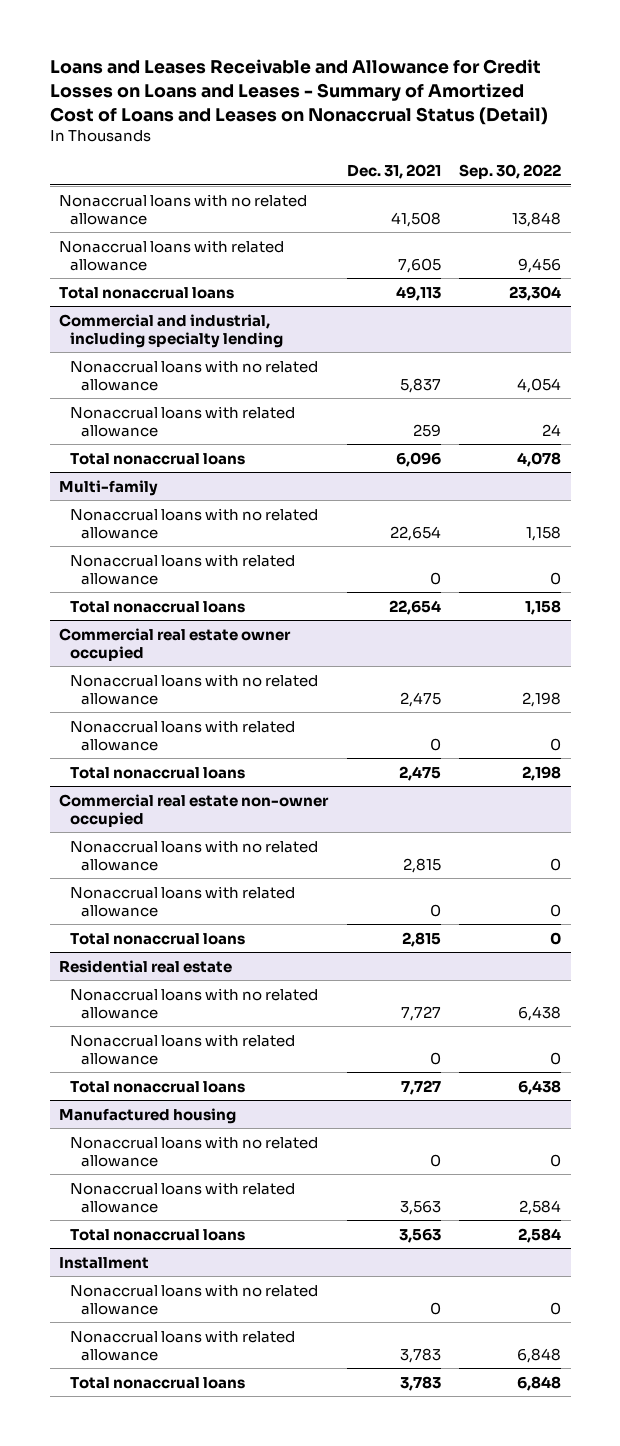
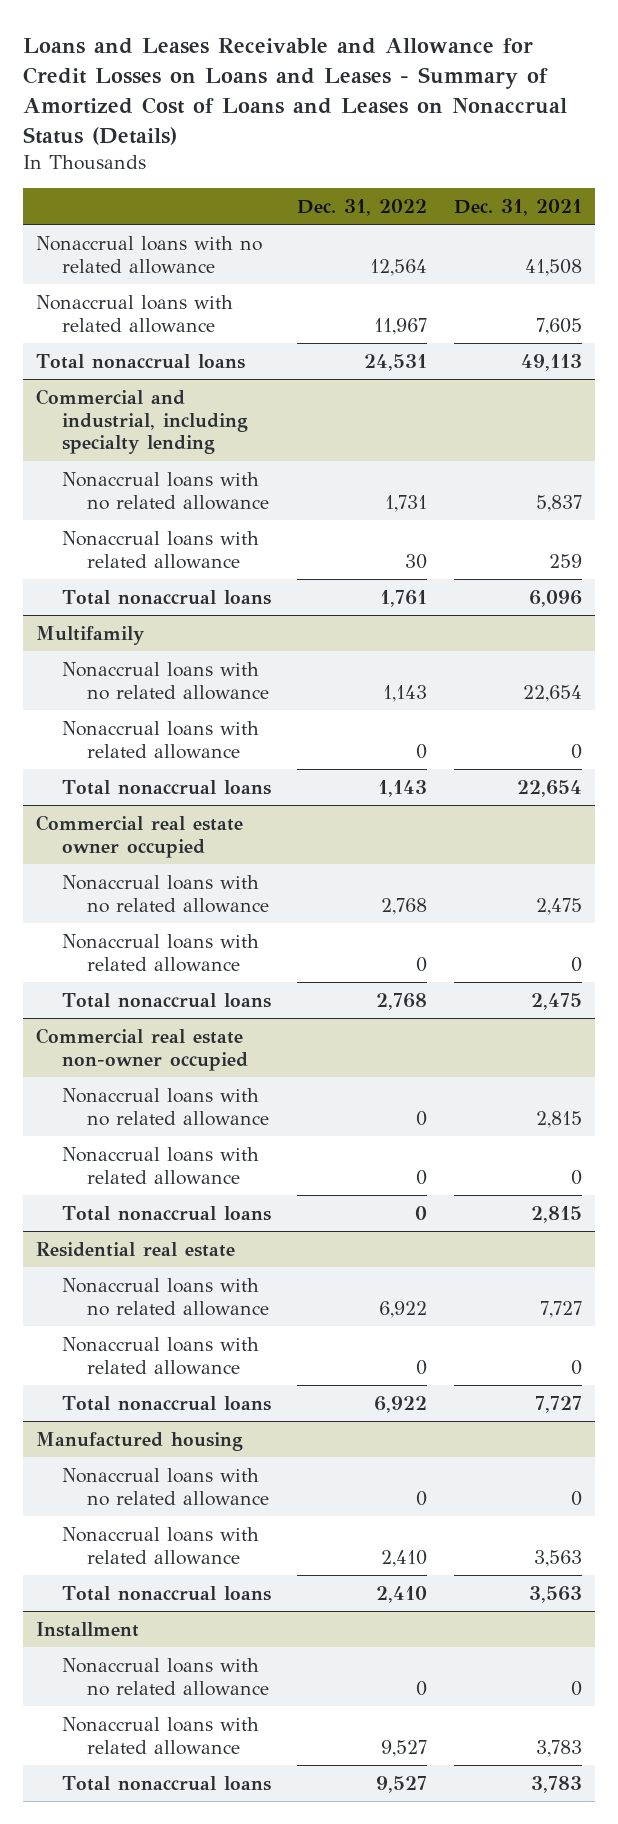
- Loans and Leases Receivable and Allowance for Credit Losses on Loans and Leases - Summary of Amortized Cost of Loans and Leases on Nonaccrual Status (Detail)
+ Loans and Leases Receivable and Allowance for Credit Losses on Loans and Leases - Summary of Amortized Cost of Loans and Leases on Nonaccrual Status (Details)
- | Dec. 31, 2021 | Sep. 30, 2022
+ | Dec. 31, 2022 | Dec. 31, 2021
- Multi-family
+ Multifamily

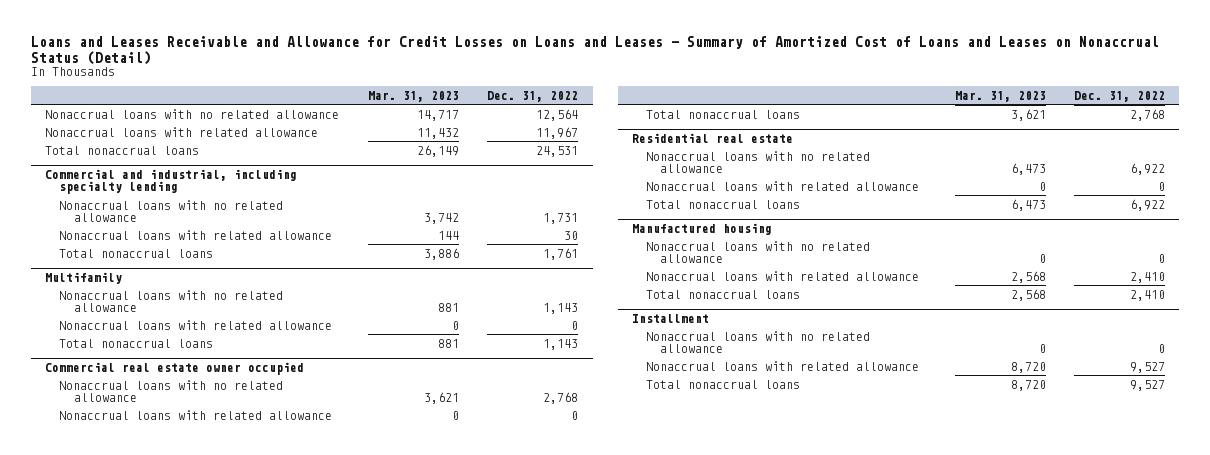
- Loans and Leases Receivable and Allowance for Credit Losses on Loans and Leases - Summary of Amortized Cost of Loans and Leases on Nonaccrual Status (Details)
+ Loans and Leases Receivable and Allowance for Credit Losses on Loans and Leases - Summary of Amortized Cost of Loans and Leases on Nonaccrual Status (Detail)
- | Dec. 31, 2022 | Dec. 31, 2021
+ | Mar. 31, 2023 | Dec. 31, 2022
- Commercial real estate non-owner occupied
- Nonaccrual loans with no related allowance | 0 | 2,815
- Nonaccrual loans with related allowance | 0 | 0
- Total nonaccrual loans | 0 | 2,815

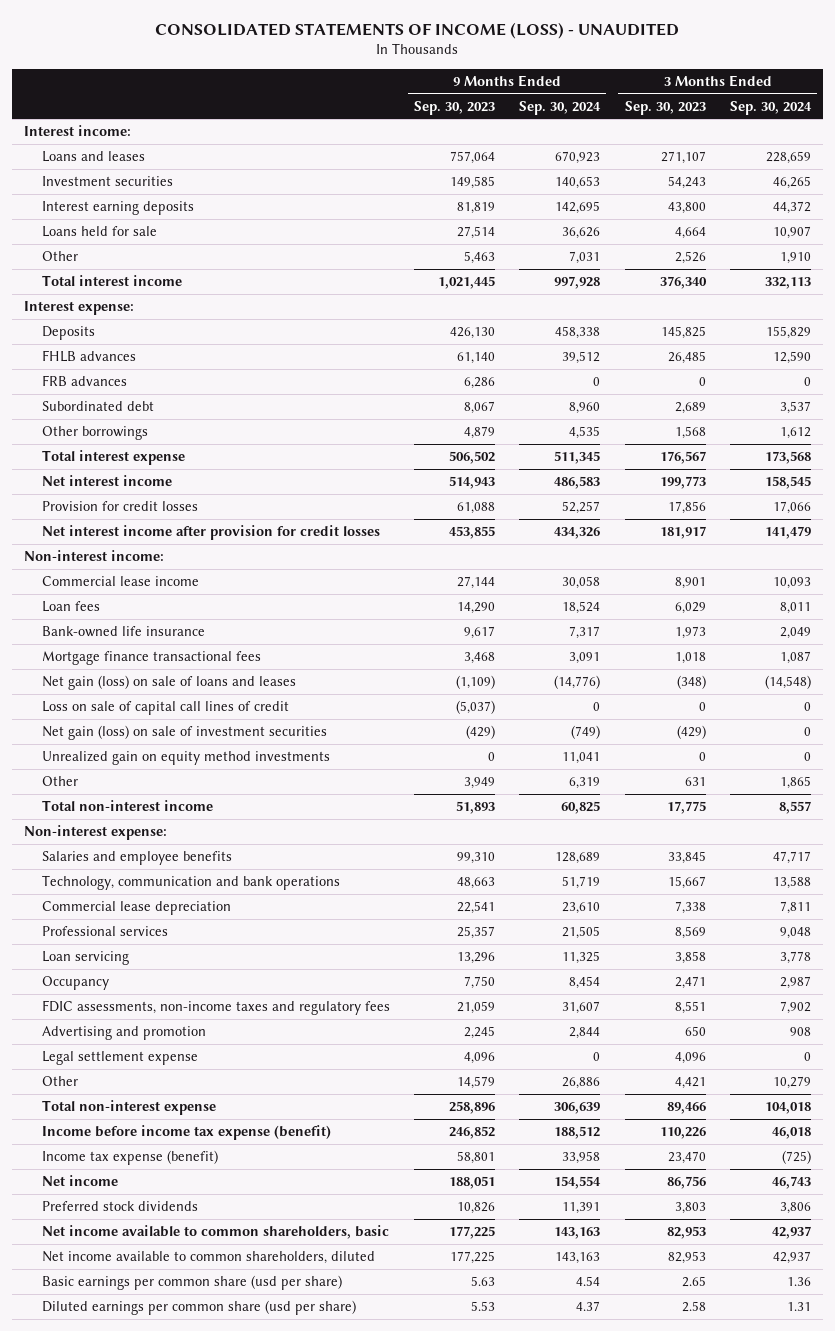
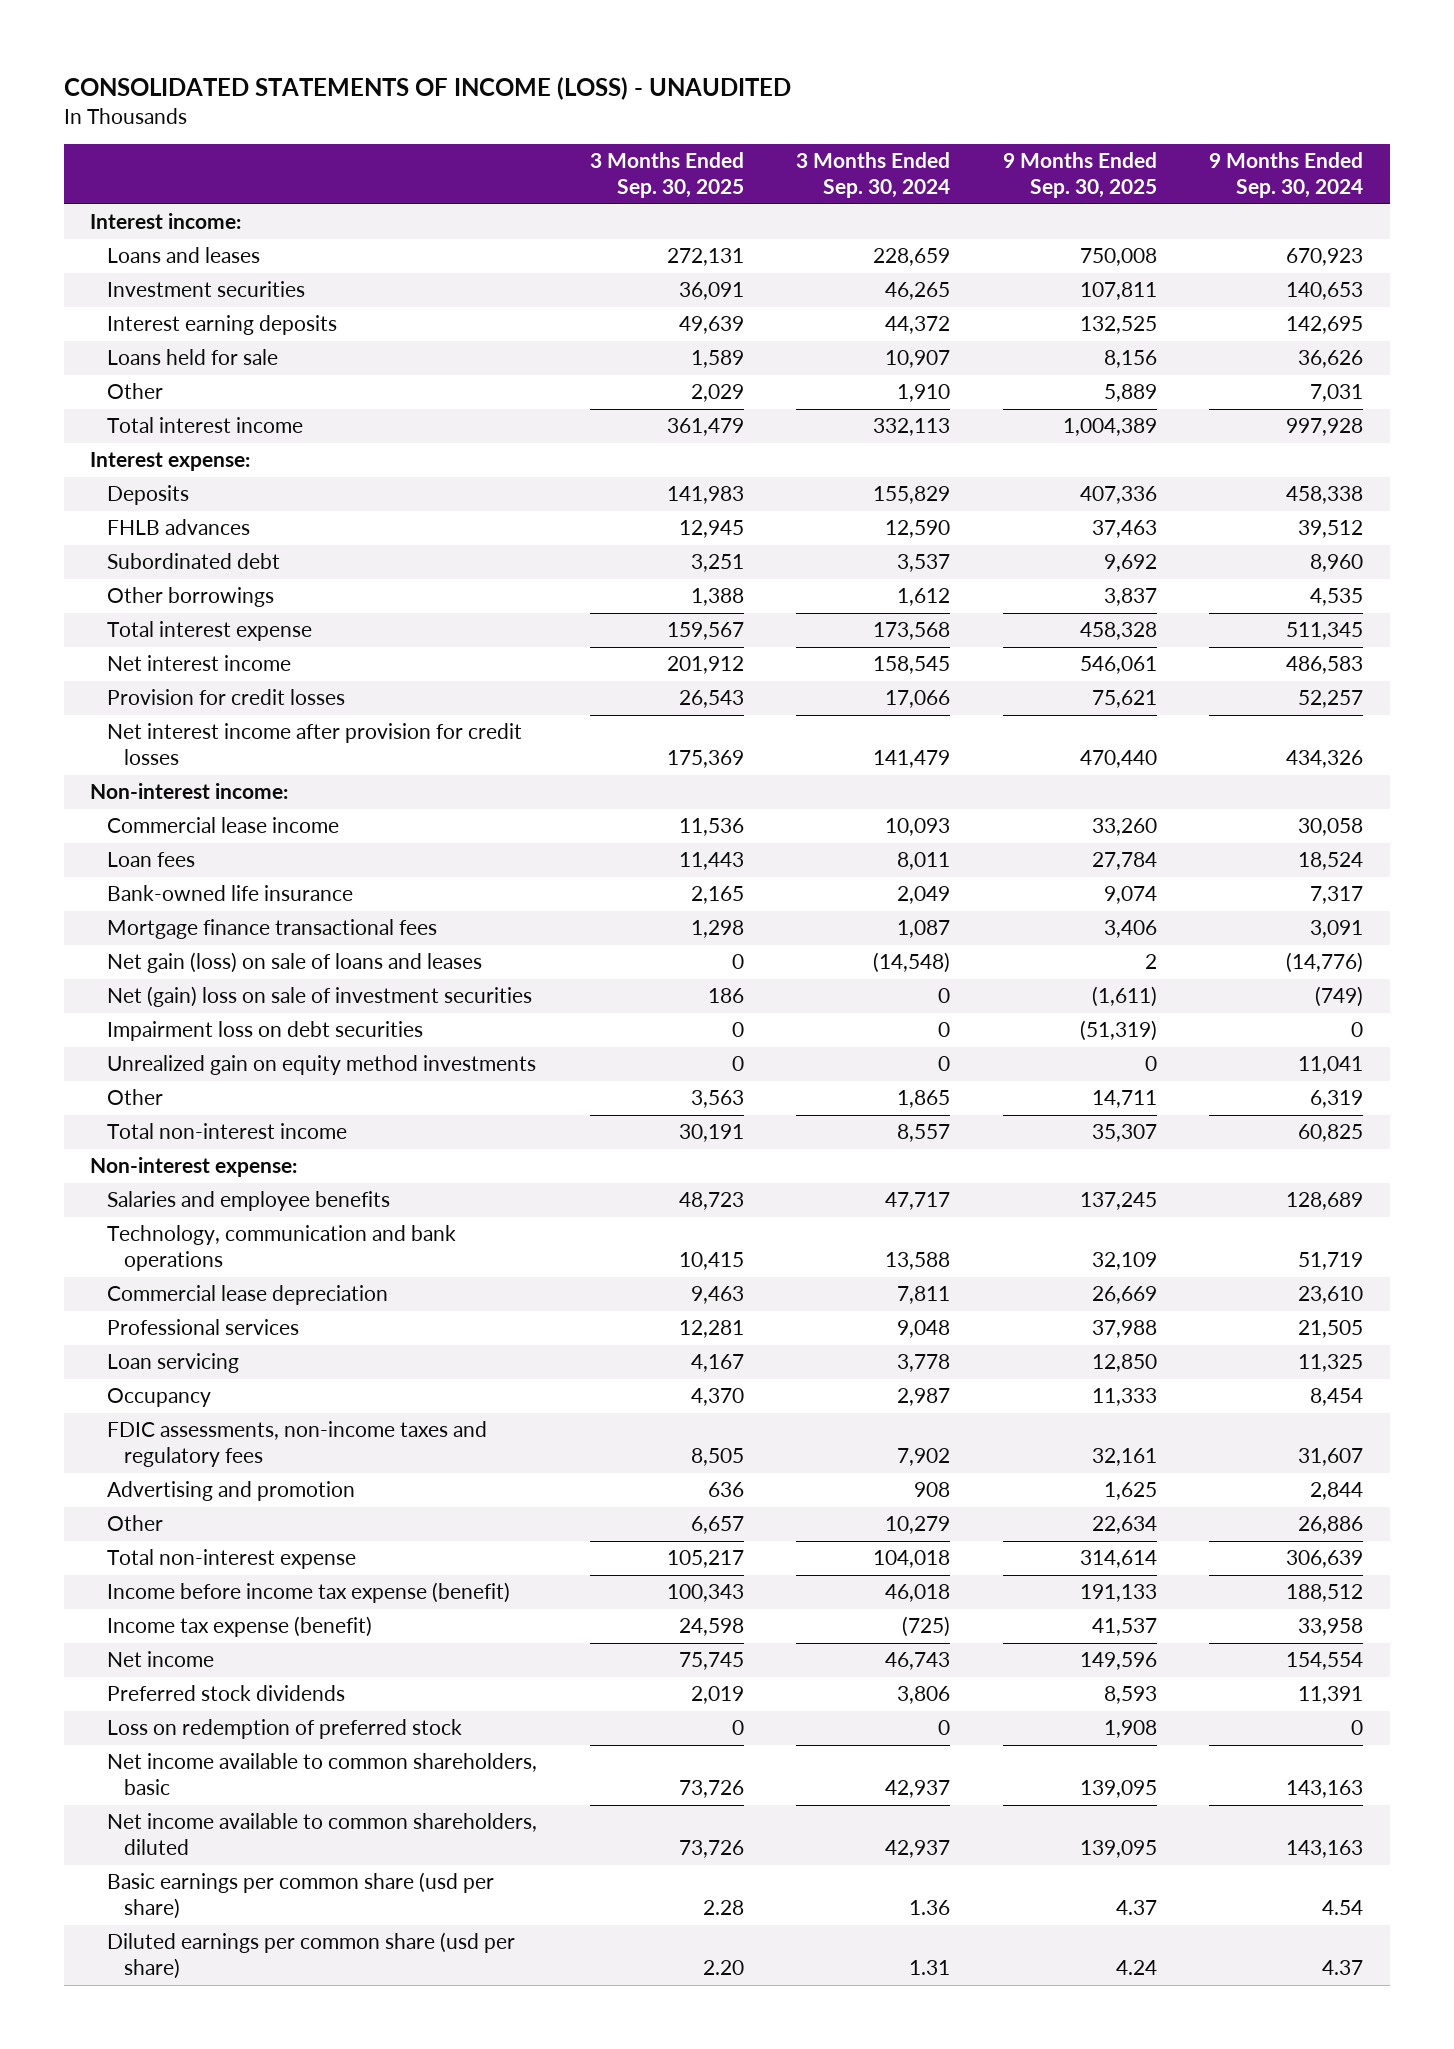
- | 9 Months Ended Sep. 30, 2023 | 9 Months Ended Sep. 30, 2024 | 3 Months Ended Sep. 30, 2023 | 3 Months Ended Sep. 30, 2024
+ | 3 Months Ended Sep. 30, 2025 | 3 Months Ended Sep. 30, 2024 | 9 Months Ended Sep. 30, 2025 | 9 Months Ended Sep. 30, 2024
- FRB advances | 6,286 | 0 | 0 | 0
- Loss on sale of capital call lines of credit | (5,037) | 0 | 0 | 0
- Net gain (loss) on sale of investment securities | (429) | (749) | (429) | 0
+ Net (gain) loss on sale of investment securities | 186 | 0 | (1,611) | (749)
+ Impairment loss on debt securities | 0 | 0 | (51,319) | 0
- Legal settlement expense | 4,096 | 0 | 4,096 | 0
+ Loss on redemption of preferred stock | 0 | 0 | 1,908 | 0

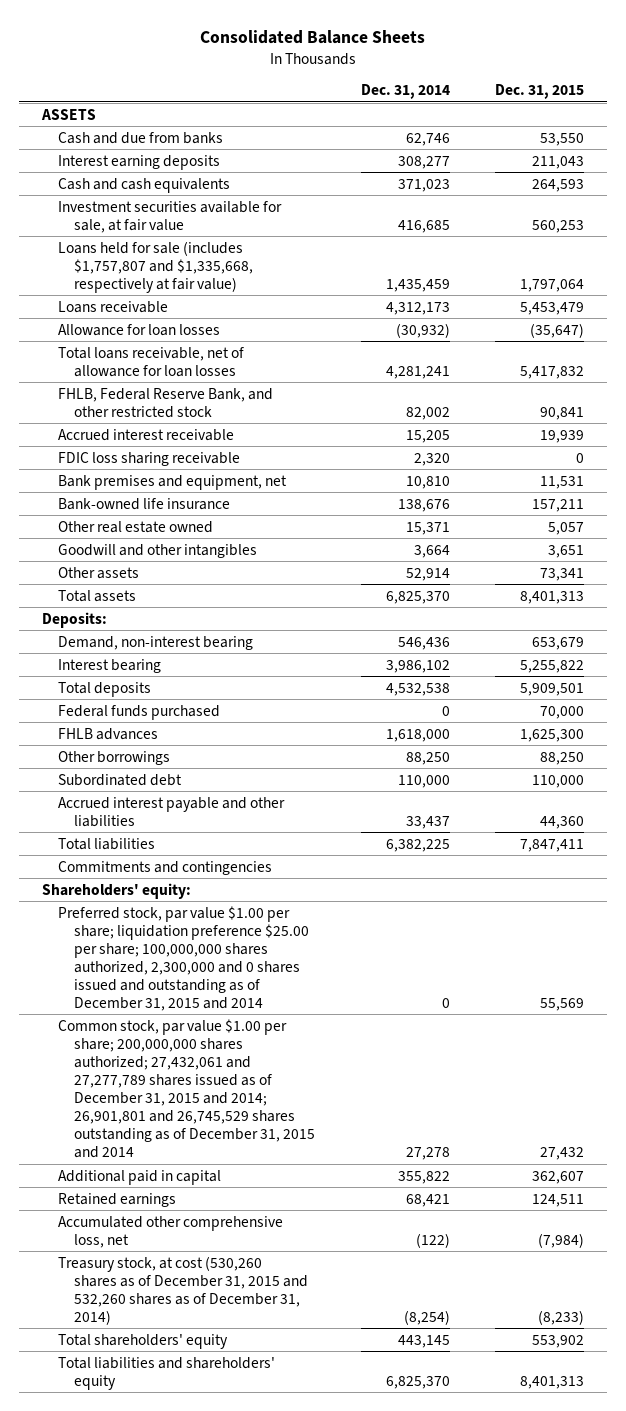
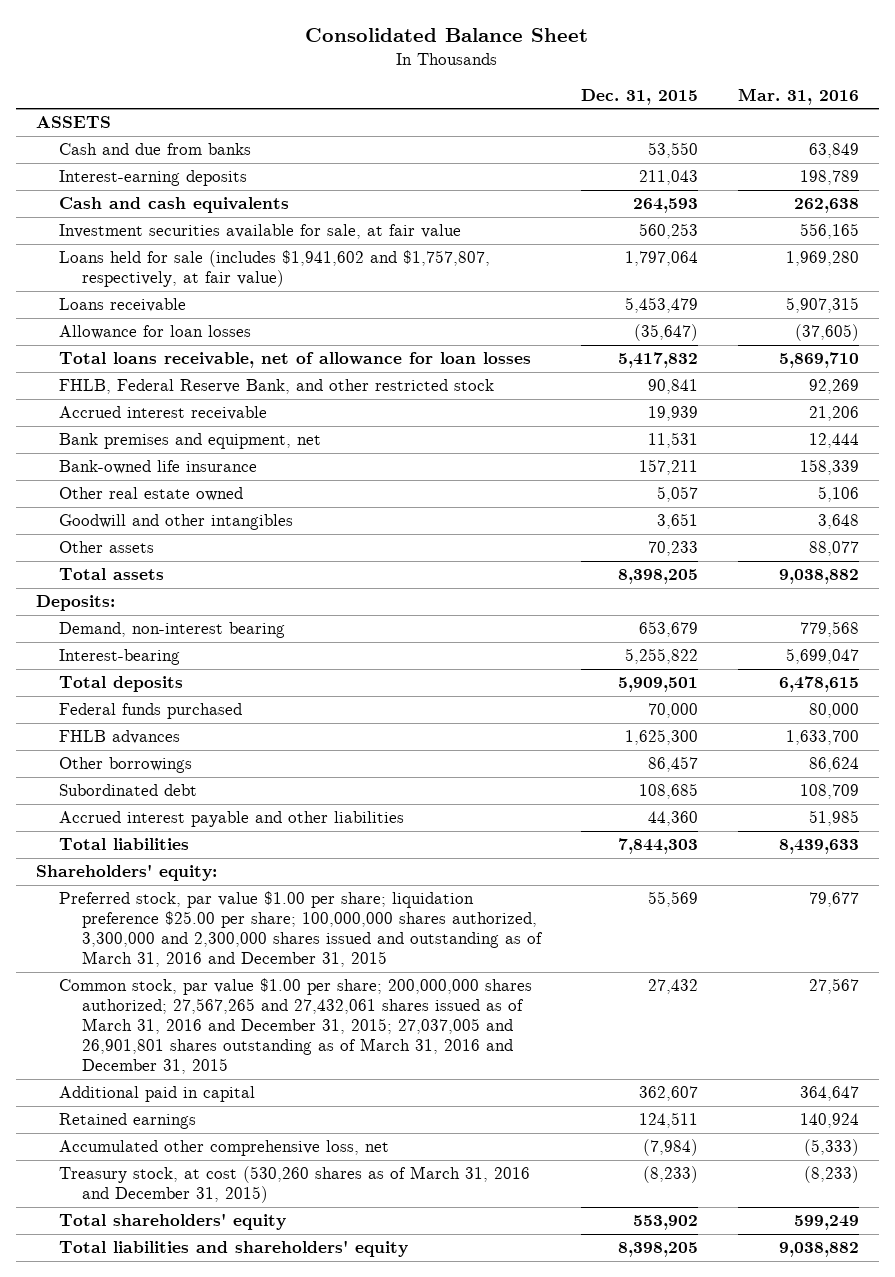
- Consolidated Balance Sheets
+ Consolidated Balance Sheet
- | Dec. 31, 2014 | Dec. 31, 2015
+ | Dec. 31, 2015 | Mar. 31, 2016
- Interest earning deposits | 308,277 | 211,043
+ Interest-earning deposits | 211,043 | 198,789
- Loans held for sale (includes $1,757,807 and $1,335,668, respectively at fair value) | 1,435,459 | 1,797,064
+ Loans held for sale (includes $1,941,602 and $1,757,807, respectively, at fair value) | 1,797,064 | 1,969,280
- FDIC loss sharing receivable | 2,320 | 0
- Other assets | 52,914 | 73,341
- Total assets | 6,825,370 | 8,401,313
+ Other assets | 70,233 | 88,077
+ Total assets | 8,398,205 | 9,038,882
- Interest bearing | 3,986,102 | 5,255,822
+ Interest-bearing | 5,255,822 | 5,699,047
- Other borrowings | 88,250 | 88,250
- Subordinated debt | 110,000 | 110,000
+ Other borrowings | 86,457 | 86,624
+ Subordinated debt | 108,685 | 108,709
- Total liabilities | 6,382,225 | 7,847,411
- Commitments and contingencies
+ Total liabilities | 7,844,303 | 8,439,633
- Preferred stock, par value $1.00 per share; liquidation preference $25.00 per share; 100,000,000 shares authorized, 2,300,000 and 0 shares issued and outstanding as of December 31, 2015 and 2014 | 0 | 55,569
- Common stock, par value $1.00 per share; 200,000,000 shares authorized; 27,432,061 and 27,277,789 shares issued as of December 31, 2015 and 2014; 26,901,801 and 26,745,529 shares outstanding as of December 31, 2015 and 2014 | 27,278 | 27,432
+ Preferred stock, par value $1.00 per share; liquidation preference $25.00 per share; 100,000,000 shares authorized, 3,300,000 and 2,300,000 shares issued and outstanding as of March 31, 2016 and December 31, 2015 | 55,569 | 79,677
+ Common stock, par value $1.00 per share; 200,000,000 shares authorized; 27,567,265 and 27,432,061 shares issued as of March 31, 2016 and December 31, 2015; 27,037,005 and 26,901,801 shares outstanding as of March 31, 2016 and December 31, 2015 | 27,432 | 27,567
- Treasury stock, at cost (530,260 shares as of December 31, 2015 and 532,260 shares as of December 31, 2014) | (8,254) | (8,233)
+ Treasury stock, at cost (530,260 shares as of March 31, 2016 and December 31, 2015) | (8,233) | (8,233)
- Total liabilities and shareholders' equity | 6,825,370 | 8,401,313
+ Total liabilities and shareholders' equity | 8,398,205 | 9,038,882

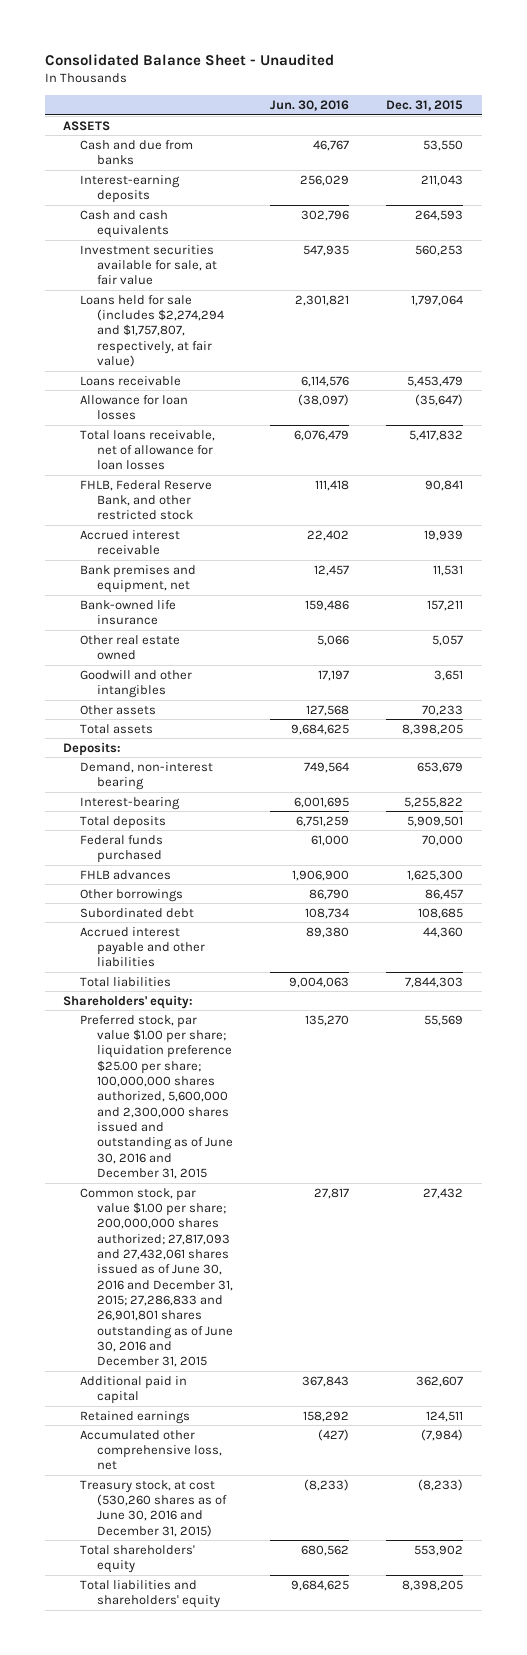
- Consolidated Balance Sheet
+ Consolidated Balance Sheet - Unaudited
- | Dec. 31, 2015 | Mar. 31, 2016
+ | Jun. 30, 2016 | Dec. 31, 2015
- Loans held for sale (includes $1,941,602 and $1,757,807, respectively, at fair value) | 1,797,064 | 1,969,280
+ Loans held for sale (includes $2,274,294 and $1,757,807, respectively, at fair value) | 2,301,821 | 1,797,064
- Preferred stock, par value $1.00 per share; liquidation preference $25.00 per share; 100,000,000 shares authorized, 3,300,000 and 2,300,000 shares issued and outstanding as of March 31, 2016 and December 31, 2015 | 55,569 | 79,677
- Common stock, par value $1.00 per share; 200,000,000 shares authorized; 27,567,265 and 27,432,061 shares issued as of March 31, 2016 and December 31, 2015; 27,037,005 and 26,901,801 shares outstanding as of March 31, 2016 and December 31, 2015 | 27,432 | 27,567
+ Preferred stock, par value $1.00 per share; liquidation preference $25.00 per share; 100,000,000 shares authorized, 5,600,000 and 2,300,000 shares issued and outstanding as of June 30, 2016 and December 31, 2015 | 135,270 | 55,569
+ Common stock, par value $1.00 per share; 200,000,000 shares authorized; 27,817,093 and 27,432,061 shares issued as of June 30, 2016 and December 31, 2015; 27,286,833 and 26,901,801 shares outstanding as of June 30, 2016 and December 31, 2015 | 27,817 | 27,432
- Treasury stock, at cost (530,260 shares as of March 31, 2016 and December 31, 2015) | (8,233) | (8,233)
+ Treasury stock, at cost (530,260 shares as of June 30, 2016 and December 31, 2015) | (8,233) | (8,233)

